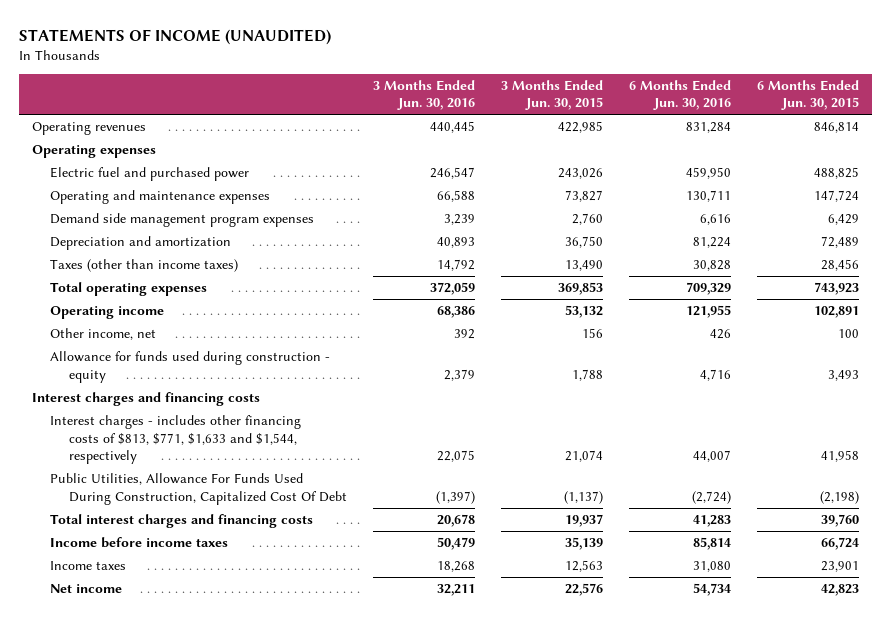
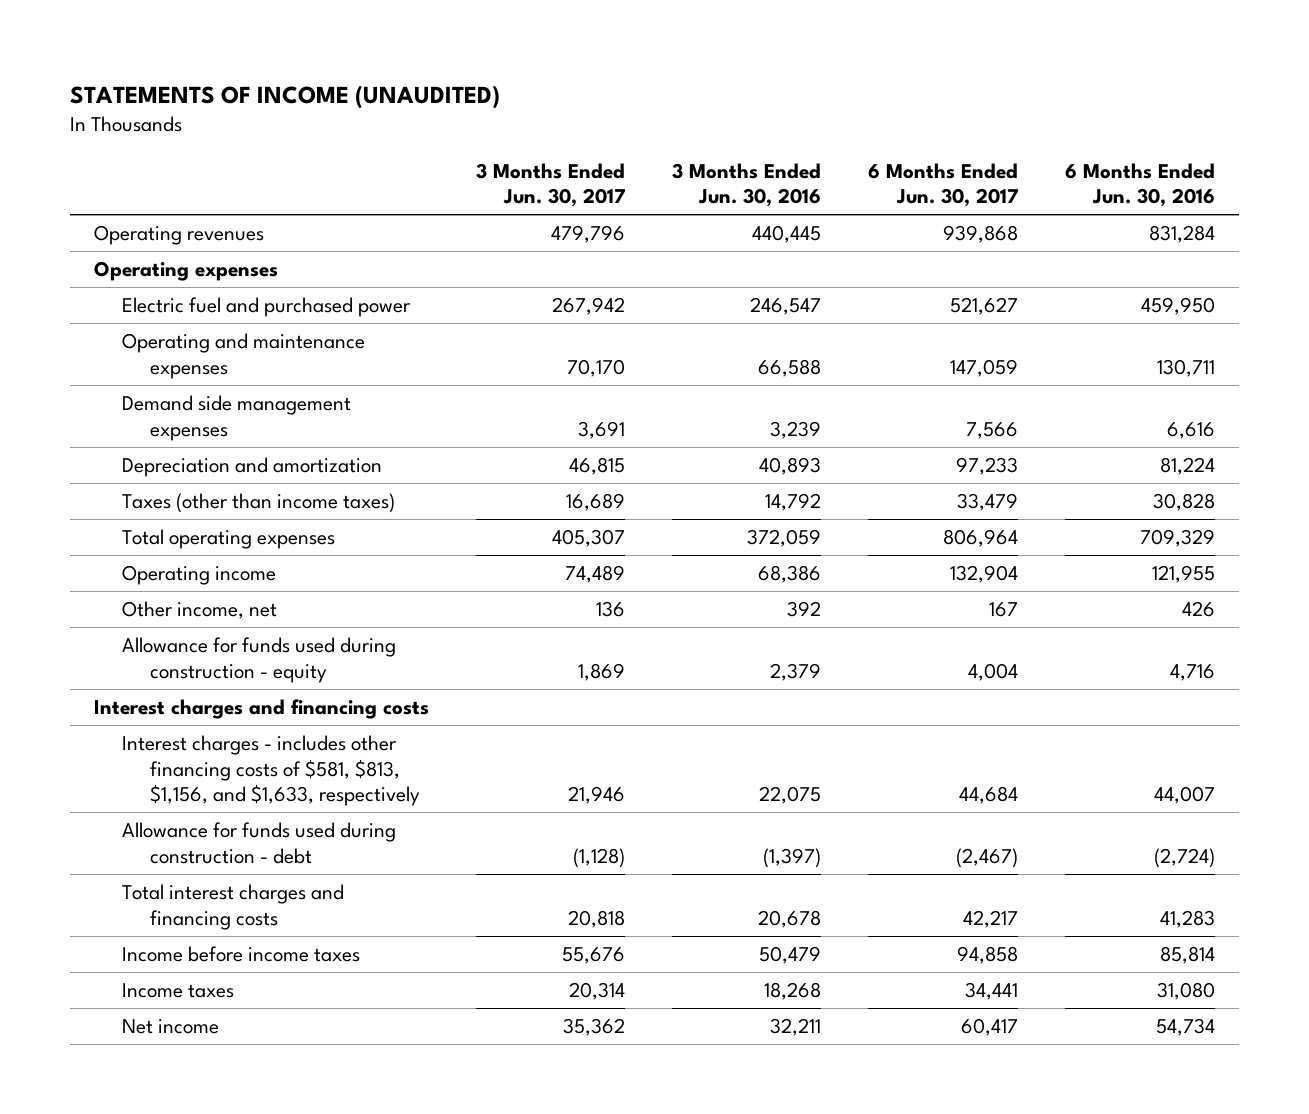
- | 3 Months Ended Jun. 30, 2016 | 3 Months Ended Jun. 30, 2015 | 6 Months Ended Jun. 30, 2016 | 6 Months Ended Jun. 30, 2015
+ | 3 Months Ended Jun. 30, 2017 | 3 Months Ended Jun. 30, 2016 | 6 Months Ended Jun. 30, 2017 | 6 Months Ended Jun. 30, 2016
- Demand side management program expenses | 3,239 | 2,760 | 6,616 | 6,429
+ Demand side management expenses | 3,691 | 3,239 | 7,566 | 6,616
- Interest charges - includes other financing costs of $813, $771, $1,633 and $1,544, respectively | 22,075 | 21,074 | 44,007 | 41,958
- Public Utilities, Allowance For Funds Used During Construction, Capitalized Cost Of Debt | (1,397) | (1,137) | (2,724) | (2,198)
+ Interest charges - includes other financing costs of $581, $813, $1,156, and $1,633, respectively | 21,946 | 22,075 | 44,684 | 44,007
+ Allowance for funds used during construction - debt | (1,128) | (1,397) | (2,467) | (2,724)

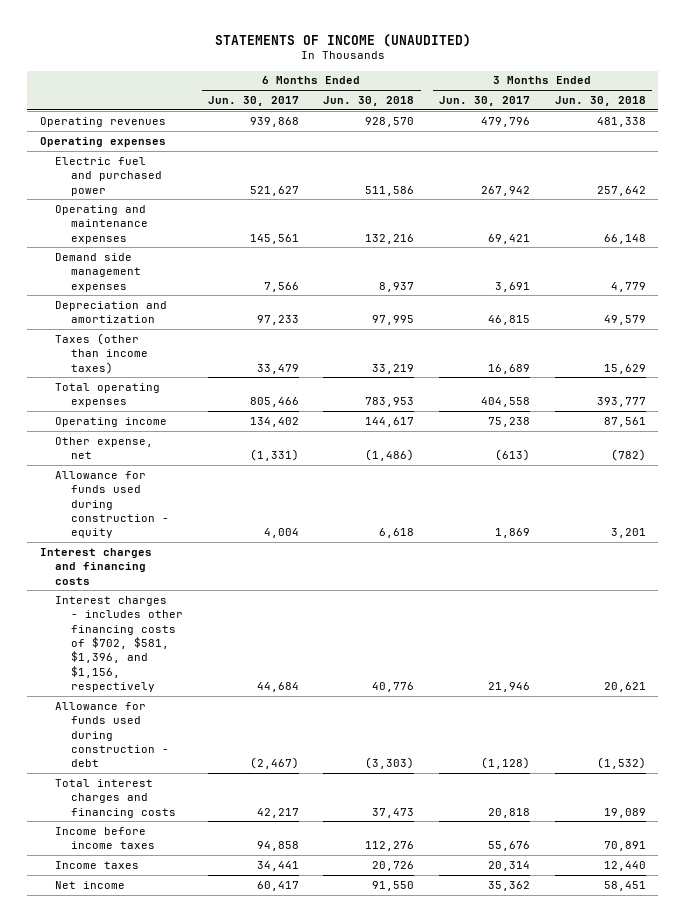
- | 3 Months Ended Jun. 30, 2017 | 3 Months Ended Jun. 30, 2016 | 6 Months Ended Jun. 30, 2017 | 6 Months Ended Jun. 30, 2016
+ | 6 Months Ended Jun. 30, 2017 | 6 Months Ended Jun. 30, 2018 | 3 Months Ended Jun. 30, 2017 | 3 Months Ended Jun. 30, 2018
- Operating and maintenance expenses | 70,170 | 66,588 | 147,059 | 130,711
+ Operating and maintenance expenses | 145,561 | 132,216 | 69,421 | 66,148
- Total operating expenses | 405,307 | 372,059 | 806,964 | 709,329
- Operating income | 74,489 | 68,386 | 132,904 | 121,955
- Other income, net | 136 | 392 | 167 | 426
+ Total operating expenses | 805,466 | 783,953 | 404,558 | 393,777
+ Operating income | 134,402 | 144,617 | 75,238 | 87,561
+ Other expense, net | (1,331) | (1,486) | (613) | (782)
- Interest charges - includes other financing costs of $581, $813, $1,156, and $1,633, respectively | 21,946 | 22,075 | 44,684 | 44,007
+ Interest charges - includes other financing costs of $702, $581, $1,396, and $1,156, respectively | 44,684 | 40,776 | 21,946 | 20,621

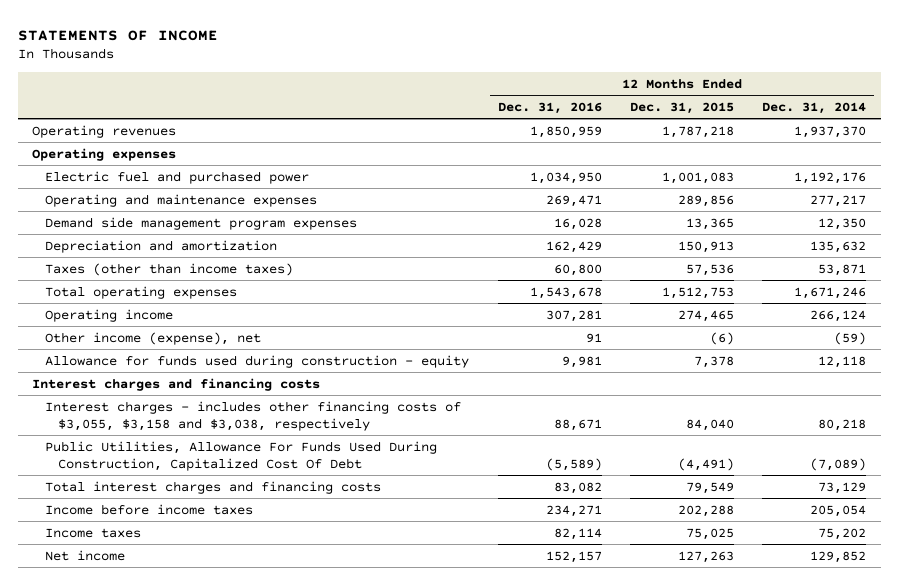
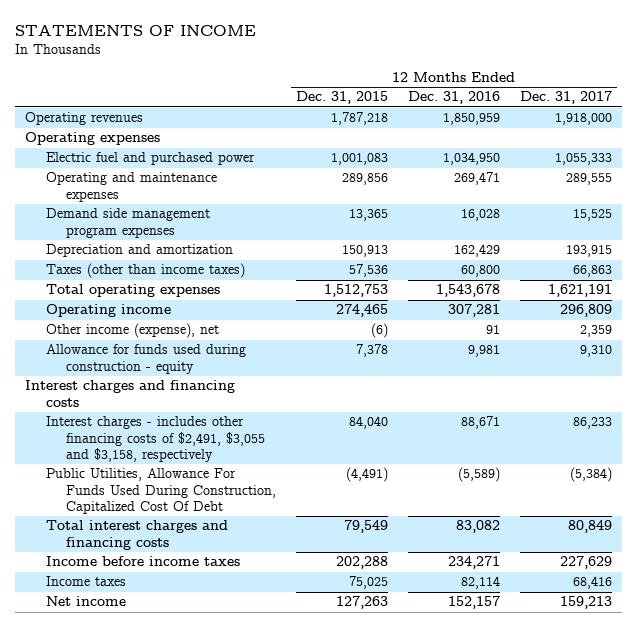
- | 12 Months Ended Dec. 31, 2016 | 12 Months Ended Dec. 31, 2015 | 12 Months Ended Dec. 31, 2014
+ | 12 Months Ended Dec. 31, 2015 | 12 Months Ended Dec. 31, 2016 | 12 Months Ended Dec. 31, 2017
- Interest charges - includes other financing costs of $3,055, $3,158 and $3,038, respectively | 88,671 | 84,040 | 80,218
+ Interest charges - includes other financing costs of $2,491, $3,055 and $3,158, respectively | 84,040 | 88,671 | 86,233

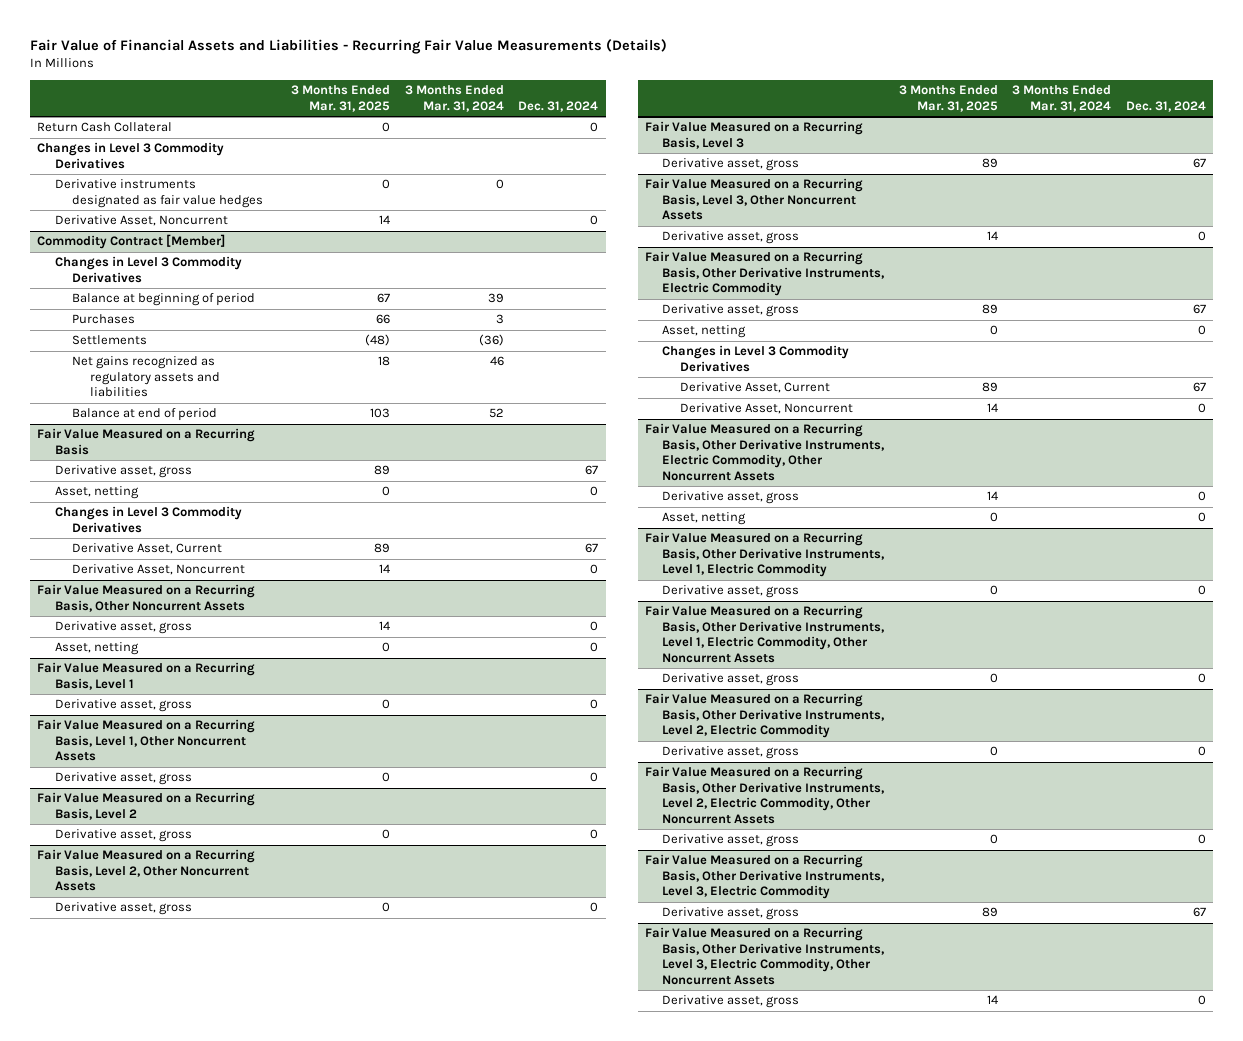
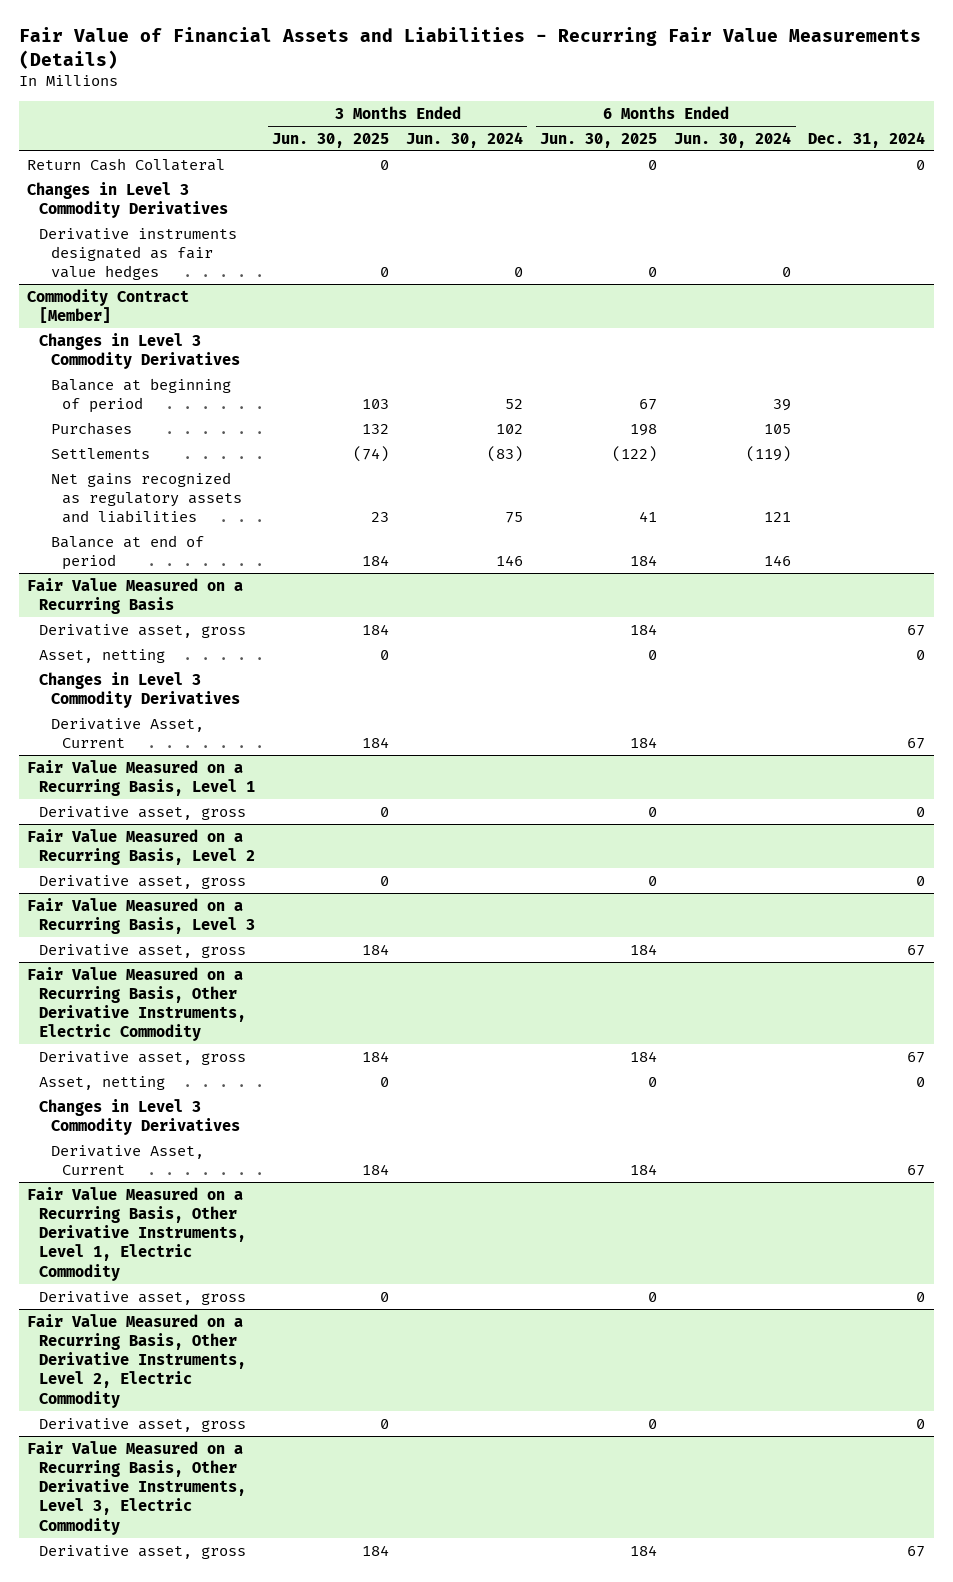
- | 3 Months Ended Mar. 31, 2025 | 3 Months Ended Mar. 31, 2024 | Dec. 31, 2024
+ | 3 Months Ended Jun. 30, 2025 | 3 Months Ended Jun. 30, 2024 | 6 Months Ended Jun. 30, 2025 | 6 Months Ended Jun. 30, 2024 | Dec. 31, 2024
- Derivative Asset, Noncurrent | 14 | | 0
@ Fair Value Measured on a Recurring Basis
- Derivative Asset, Noncurrent | 14 | | 0
- Fair Value Measured on a Recurring Basis, Other Noncurrent Assets
- Derivative asset, gross | 14 | | 0
- Asset, netting | 0 | | 0
- Fair Value Measured on a Recurring Basis, Level 1, Other Noncurrent Assets
- Derivative asset, gross | 0 | | 0
- Fair Value Measured on a Recurring Basis, Level 2, Other Noncurrent Assets
- Derivative asset, gross | 0 | | 0
- Fair Value Measured on a Recurring Basis, Level 3, Other Noncurrent Assets
- Derivative asset, gross | 14 | | 0
@ Fair Value Measured on a Recurring Basis, Other Derivative Instruments, Electric Commodity
- Derivative Asset, Noncurrent | 14 | | 0
- Fair Value Measured on a Recurring Basis, Other Derivative Instruments, Electric Commodity, Other Noncurrent Assets
- Derivative asset, gross | 14 | | 0
- Asset, netting | 0 | | 0
- Fair Value Measured on a Recurring Basis, Other Derivative Instruments, Level 1, Electric Commodity, Other Noncurrent Assets
- Derivative asset, gross | 0 | | 0
- Fair Value Measured on a Recurring Basis, Other Derivative Instruments, Level 2, Electric Commodity, Other Noncurrent Assets
- Derivative asset, gross | 0 | | 0
- Fair Value Measured on a Recurring Basis, Other Derivative Instruments, Level 3, Electric Commodity, Other Noncurrent Assets
- Derivative asset, gross | 14 | | 0

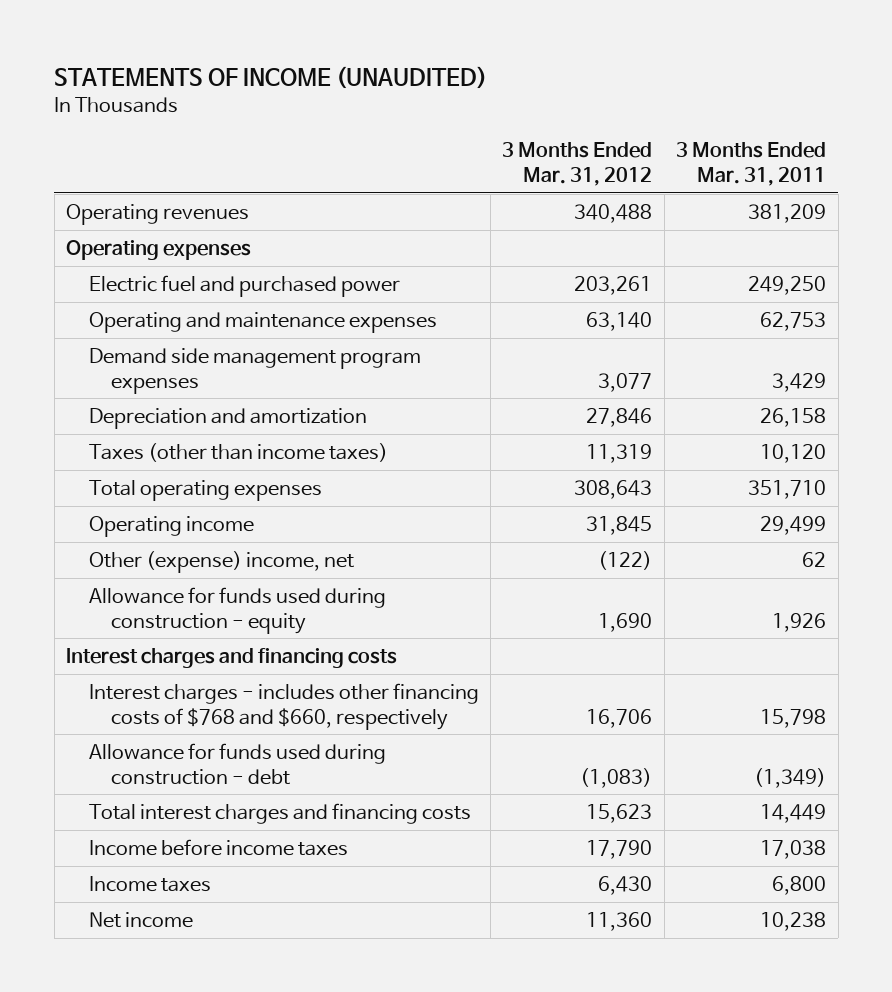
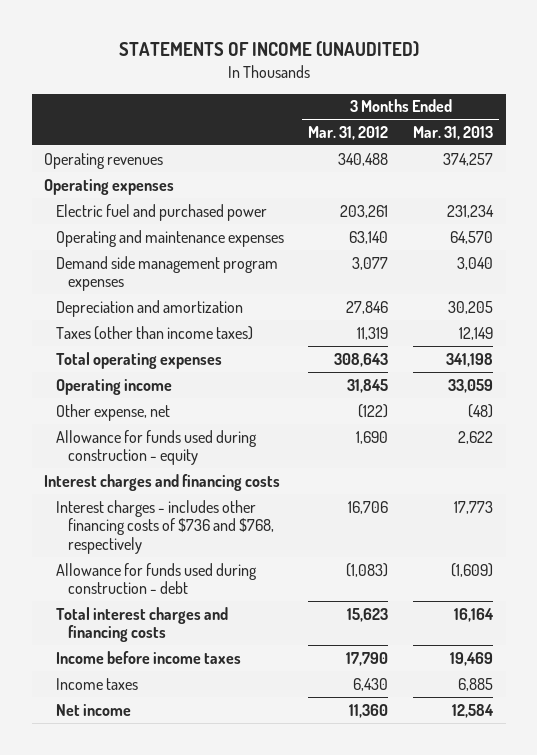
- | 3 Months Ended Mar. 31, 2012 | 3 Months Ended Mar. 31, 2011
+ | 3 Months Ended Mar. 31, 2012 | 3 Months Ended Mar. 31, 2013
- Other (expense) income, net | (122) | 62
+ Other expense, net | (122) | (48)
- Interest charges - includes other financing costs of $768 and $660, respectively | 16,706 | 15,798
+ Interest charges - includes other financing costs of $736 and $768, respectively | 16,706 | 17,773

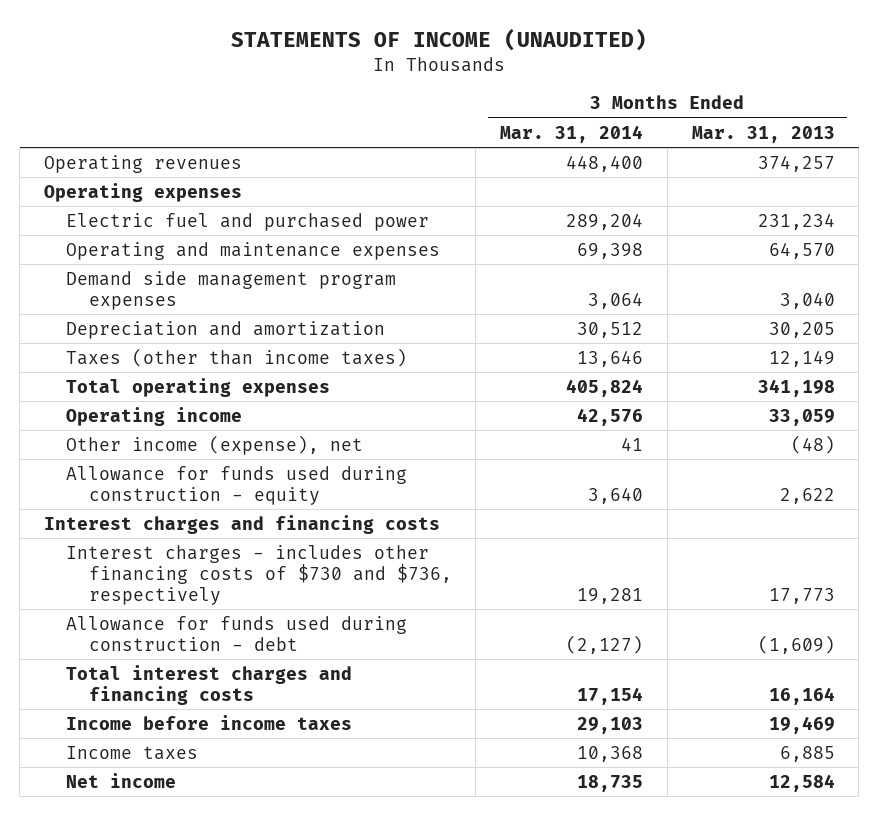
- | 3 Months Ended Mar. 31, 2012 | 3 Months Ended Mar. 31, 2013
+ | 3 Months Ended Mar. 31, 2014 | 3 Months Ended Mar. 31, 2013
- Other expense, net | (122) | (48)
+ Other income (expense), net | 41 | (48)
- Interest charges - includes other financing costs of $736 and $768, respectively | 16,706 | 17,773
+ Interest charges - includes other financing costs of $730 and $736, respectively | 19,281 | 17,773

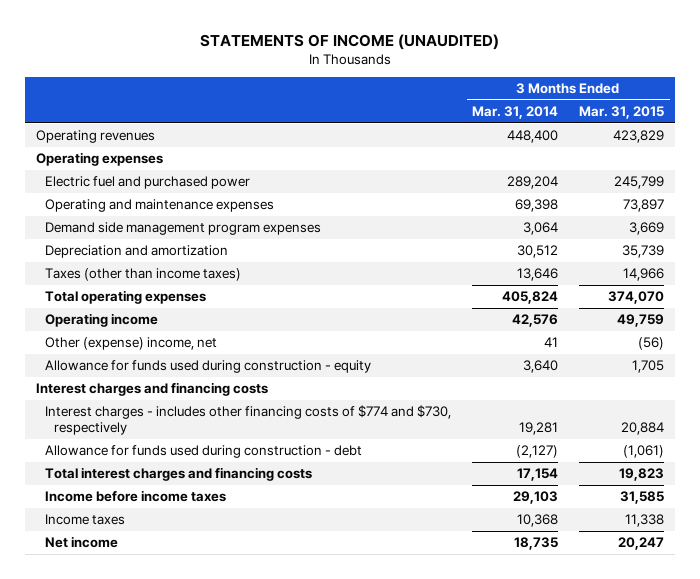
- | 3 Months Ended Mar. 31, 2014 | 3 Months Ended Mar. 31, 2013
+ | 3 Months Ended Mar. 31, 2014 | 3 Months Ended Mar. 31, 2015
- Other income (expense), net | 41 | (48)
+ Other (expense) income, net | 41 | (56)
- Interest charges - includes other financing costs of $730 and $736, respectively | 19,281 | 17,773
+ Interest charges - includes other financing costs of $774 and $730, respectively | 19,281 | 20,884

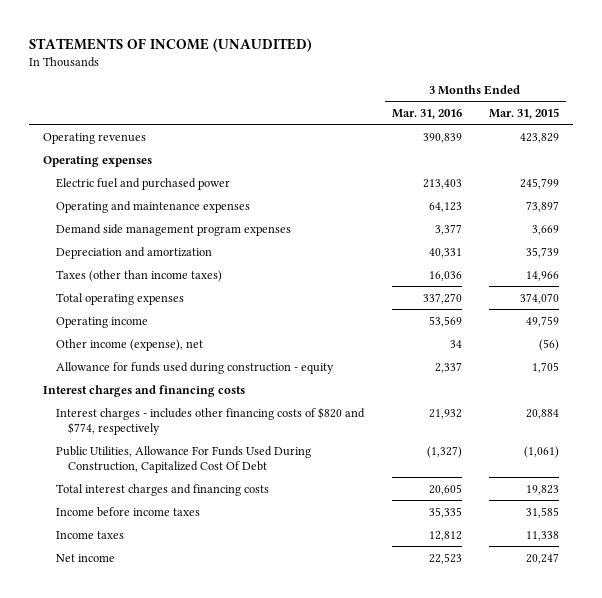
- | 3 Months Ended Mar. 31, 2014 | 3 Months Ended Mar. 31, 2015
+ | 3 Months Ended Mar. 31, 2016 | 3 Months Ended Mar. 31, 2015
- Other (expense) income, net | 41 | (56)
+ Other income (expense), net | 34 | (56)
- Interest charges - includes other financing costs of $774 and $730, respectively | 19,281 | 20,884
- Allowance for funds used during construction - debt | (2,127) | (1,061)
+ Interest charges - includes other financing costs of $820 and $774, respectively | 21,932 | 20,884
+ Public Utilities, Allowance For Funds Used During Construction, Capitalized Cost Of Debt | (1,327) | (1,061)

